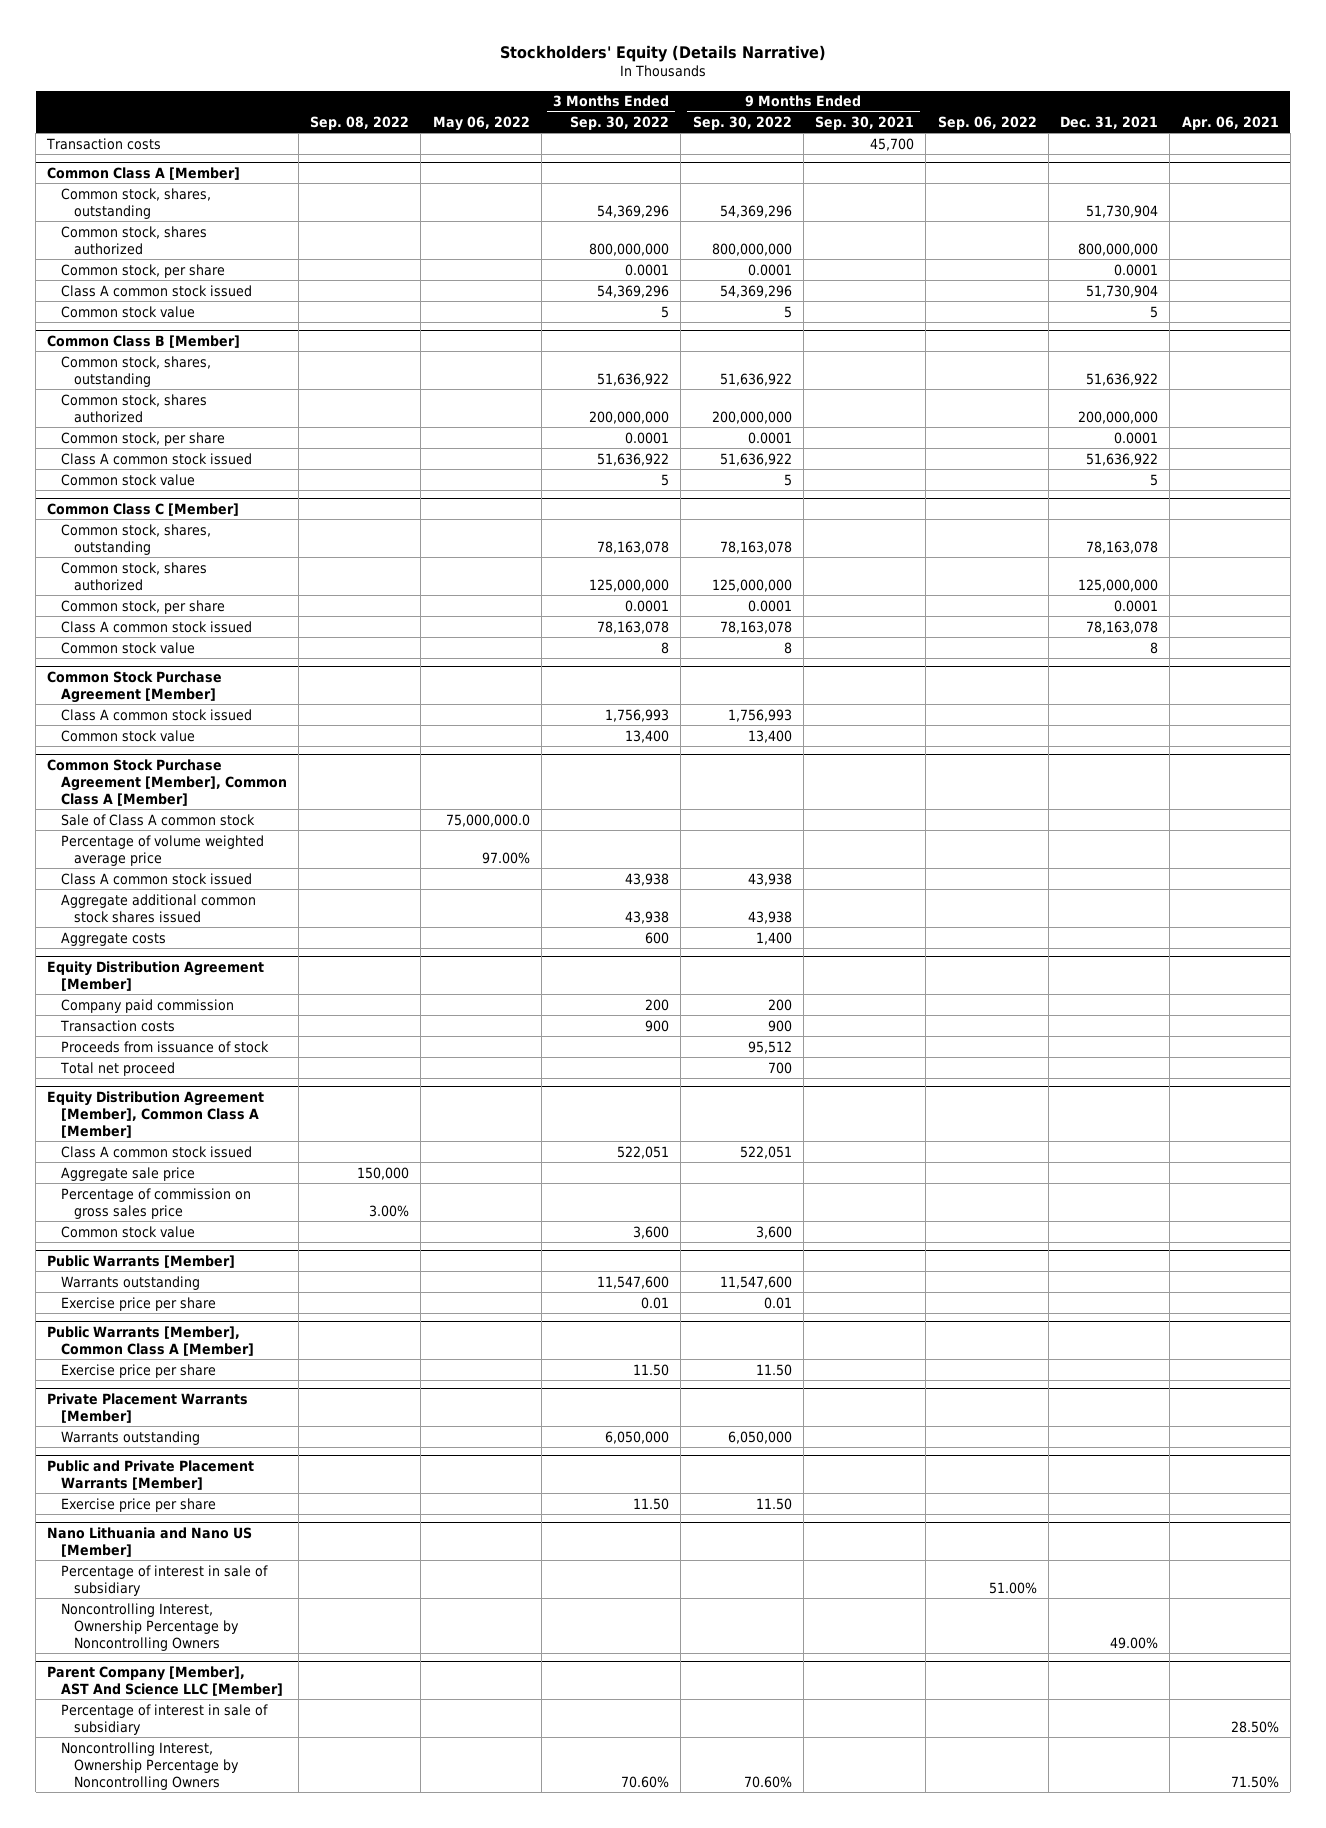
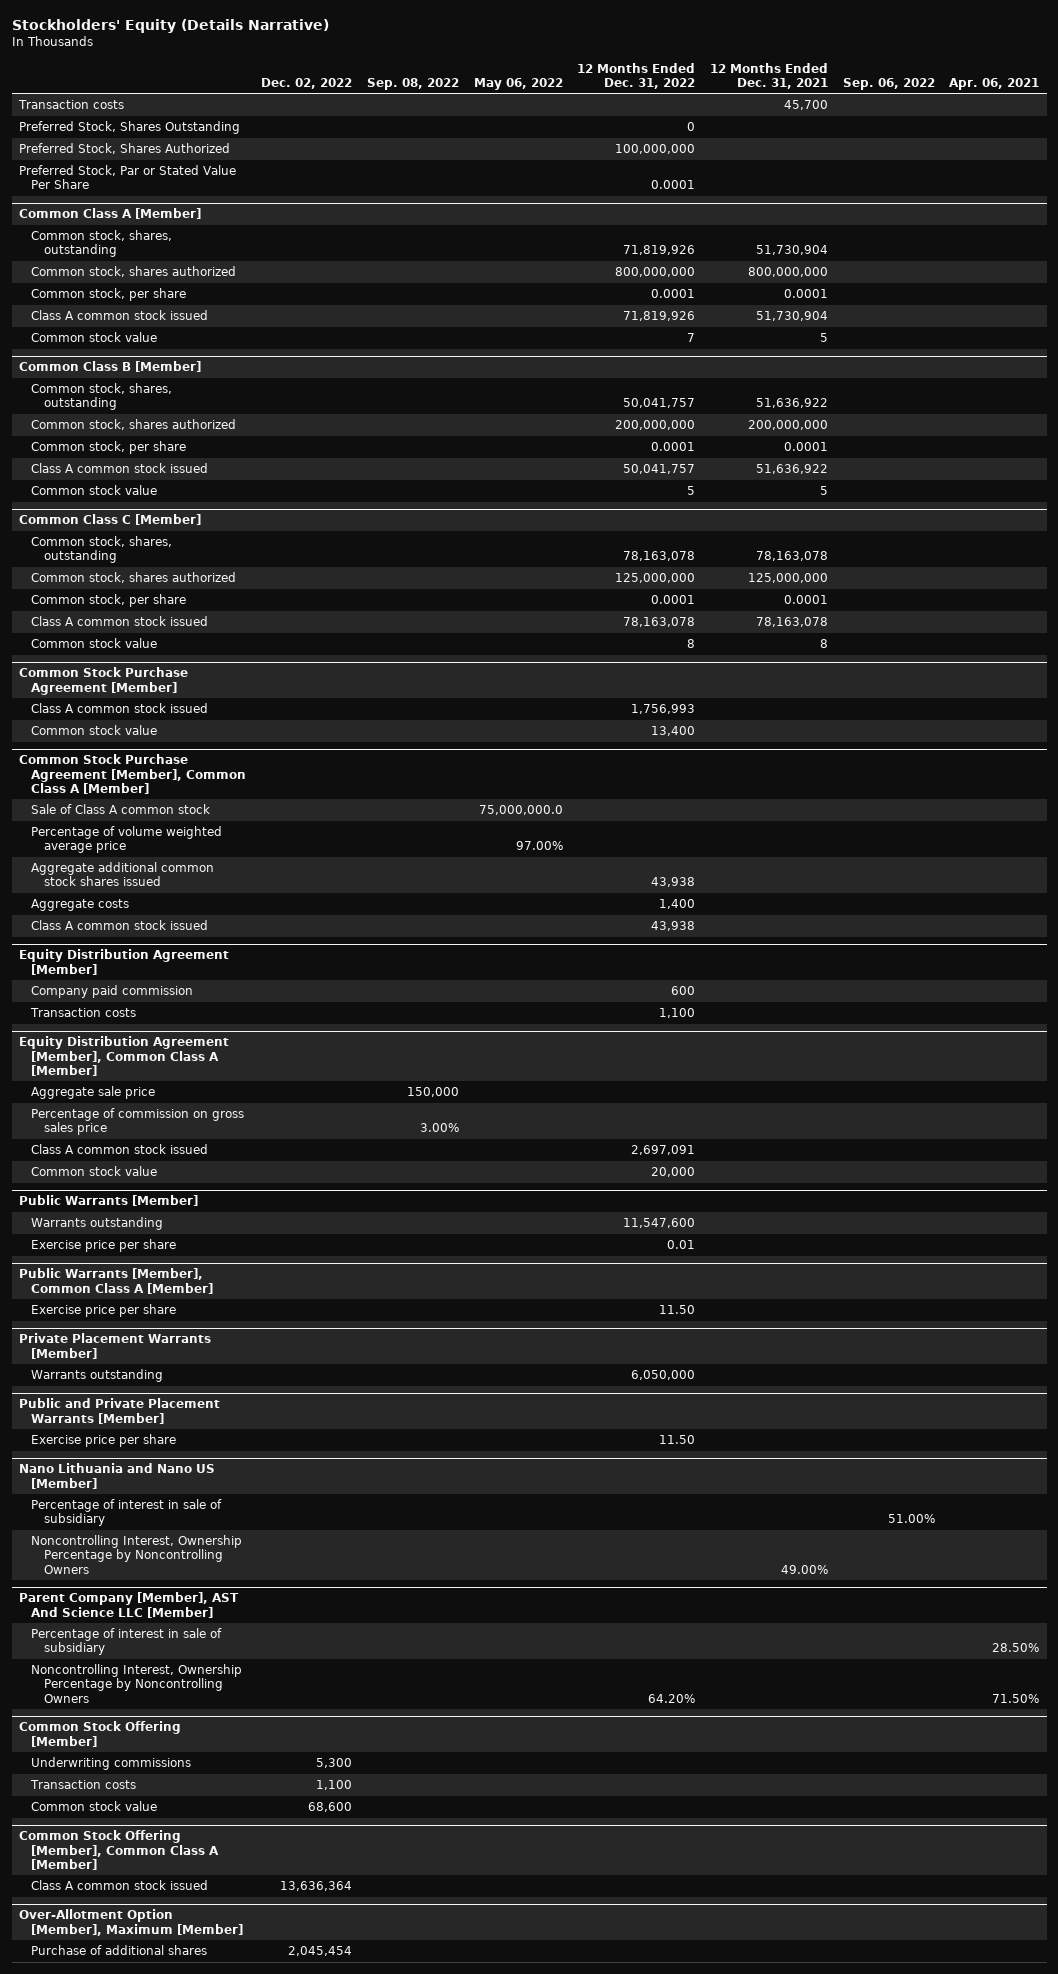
- | Sep. 08, 2022 | May 06, 2022 | 3 Months Ended Sep. 30, 2022 | 9 Months Ended Sep. 30, 2022 | 9 Months Ended Sep. 30, 2021 | Sep. 06, 2022 | Dec. 31, 2021 | Apr. 06, 2021
+ | Dec. 02, 2022 | Sep. 08, 2022 | May 06, 2022 | 12 Months Ended Dec. 31, 2022 | 12 Months Ended Dec. 31, 2021 | Sep. 06, 2022 | Apr. 06, 2021
+ Preferred Stock, Shares Outstanding | | | | 0 | | |
+ Preferred Stock, Shares Authorized | | | | 100,000,000 | | |
+ Preferred Stock, Par or Stated Value Per Share | | | | 0.0001 | | |
@ Common Stock Purchase Agreement [Member], Common Class A [Member]
moved down: Class A common stock issued | | | | 43,938 | | |
@ Equity Distribution Agreement [Member]
- Proceeds from issuance of stock | | | | 95,512 | | | |
- Total net proceed | | | | 700 | | | |
@ Equity Distribution Agreement [Member], Common Class A [Member]
moved down: Class A common stock issued | | | | 2,697,091 | | |
+ Common Stock Offering [Member]
+ Underwriting commissions | 5,300 | | | | | |
+ Transaction costs | 1,100 | | | | | |
+ Common stock value | 68,600 | | | | | |
+ Common Stock Offering [Member], Common Class A [Member]
+ Class A common stock issued | 13,636,364 | | | | | |
+ Over-Allotment Option [Member], Maximum [Member]
+ Purchase of additional shares | 2,045,454 | | | | | |

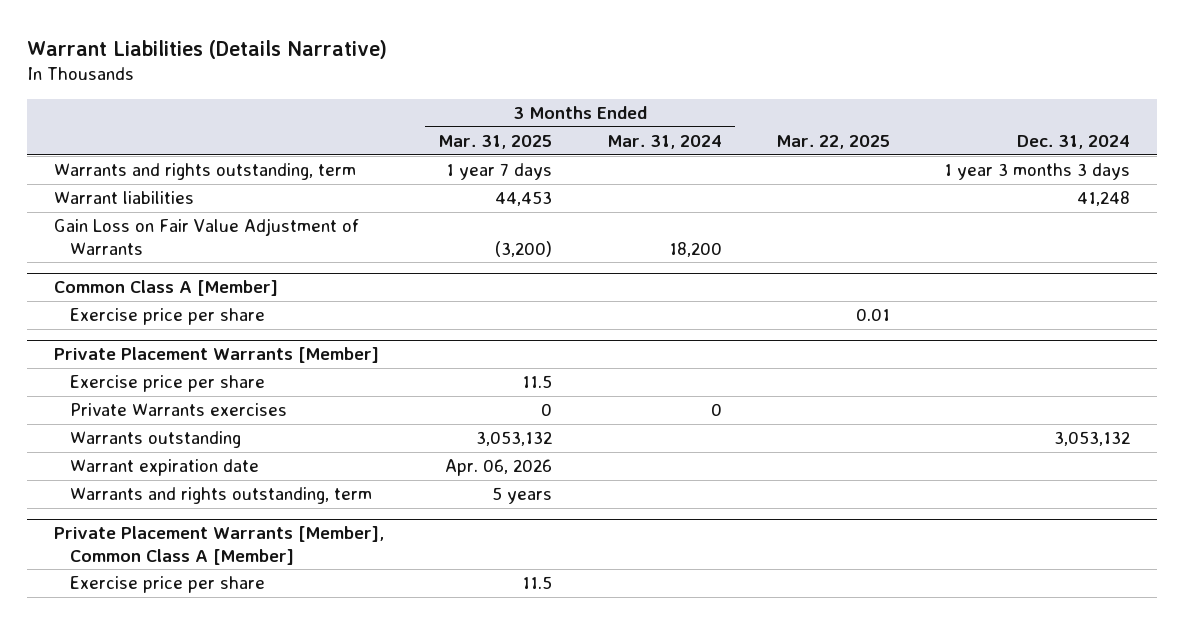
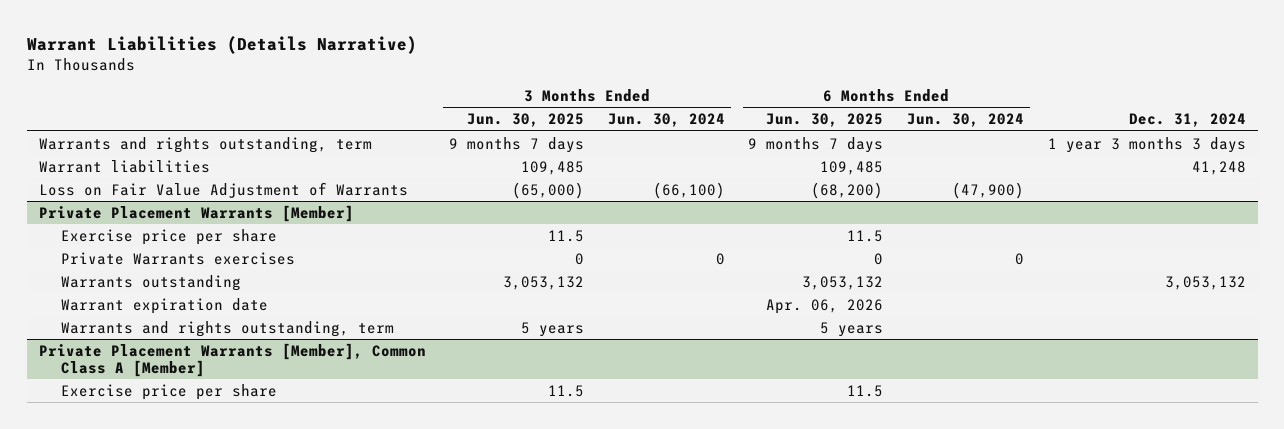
- | 3 Months Ended Mar. 31, 2025 | 3 Months Ended Mar. 31, 2024 | Mar. 22, 2025 | Dec. 31, 2024
+ | 3 Months Ended Jun. 30, 2025 | 3 Months Ended Jun. 30, 2024 | 6 Months Ended Jun. 30, 2025 | 6 Months Ended Jun. 30, 2024 | Dec. 31, 2024
- Gain Loss on Fair Value Adjustment of Warrants | (3,200) | 18,200 | |
- Common Class A [Member]
- Exercise price per share | | | 0.01 |
+ Loss on Fair Value Adjustment of Warrants | (65,000) | (66,100) | (68,200) | (47,900) |

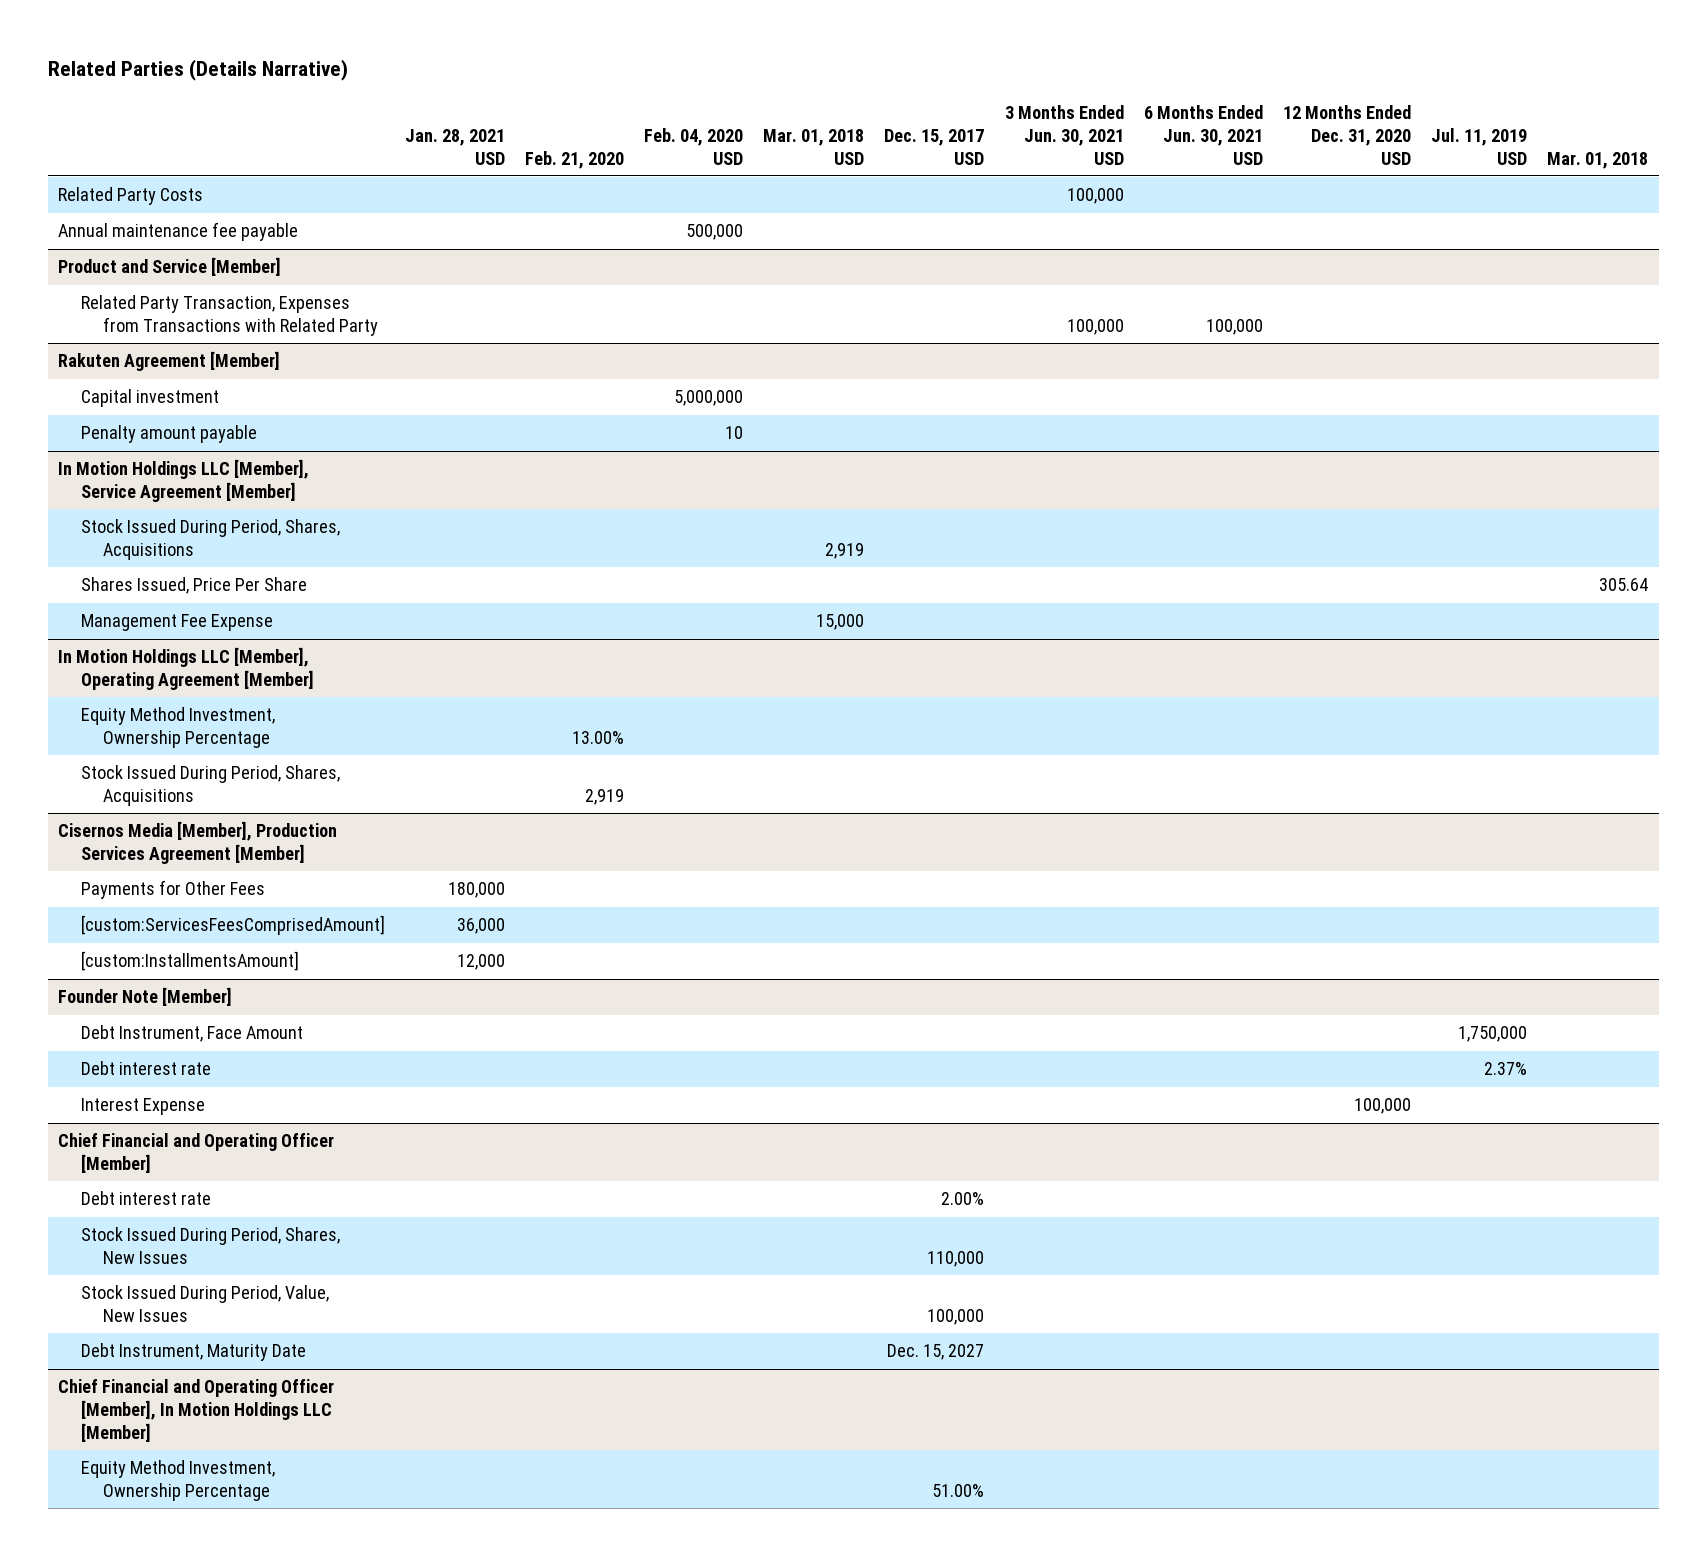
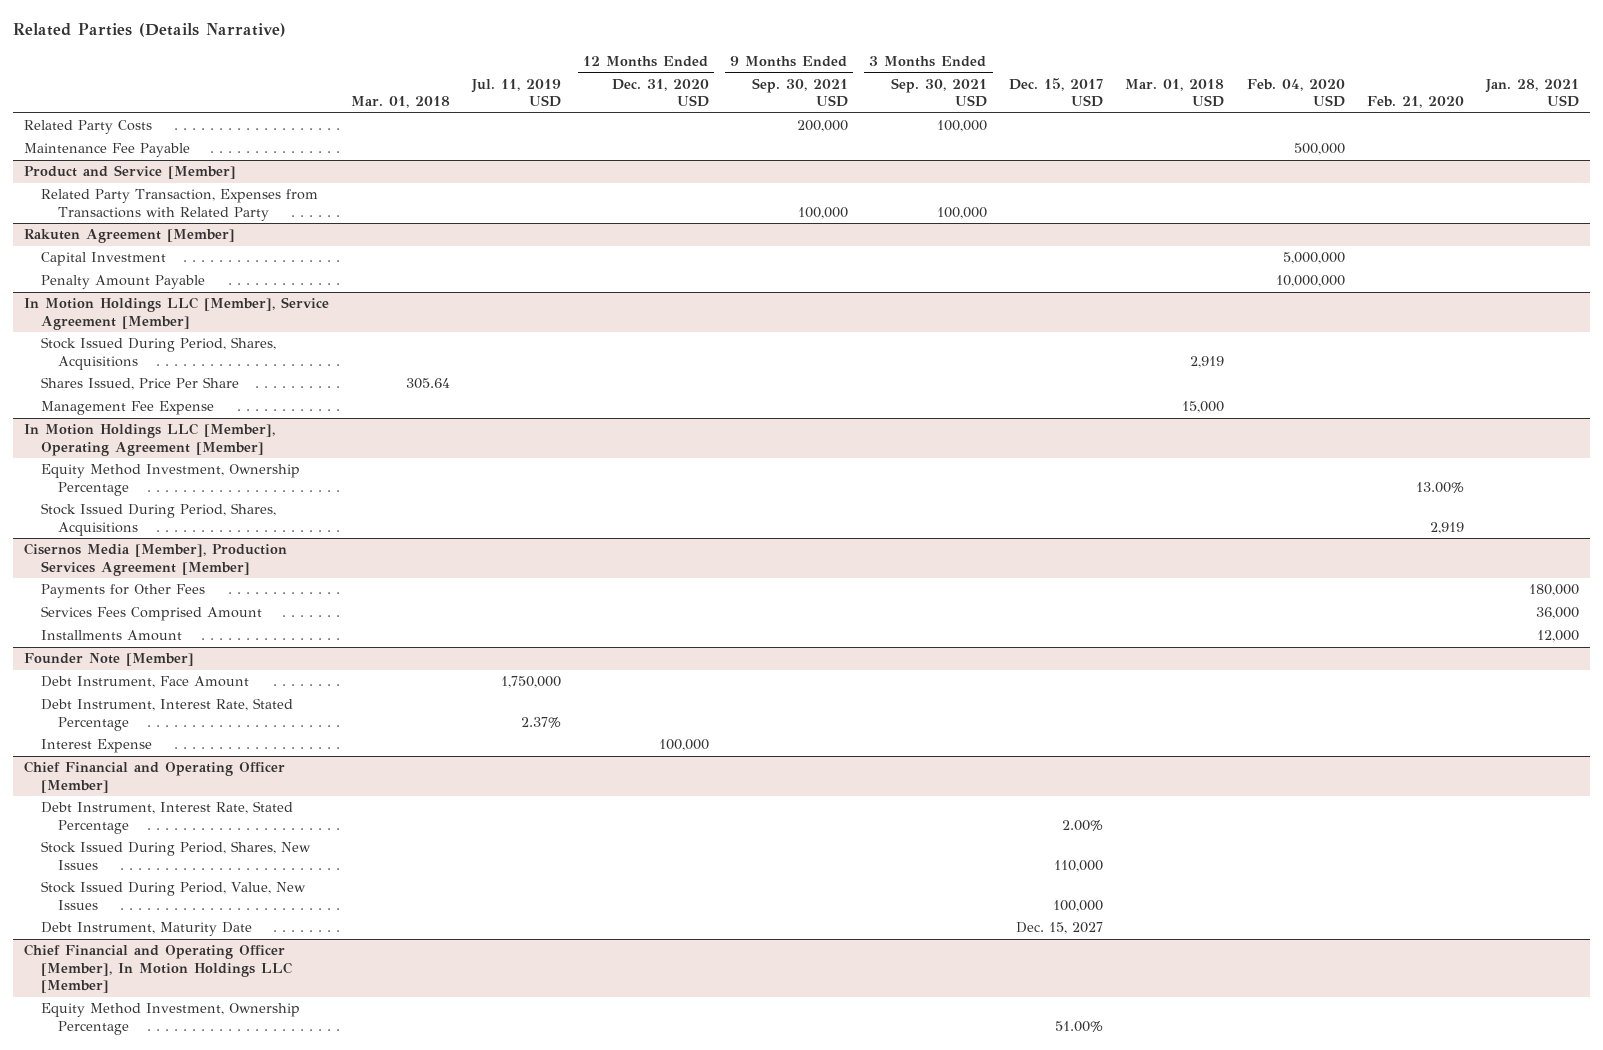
- | Jan. 28, 2021 USD | Feb. 21, 2020 | Feb. 04, 2020 USD | Mar. 01, 2018 USD | Dec. 15, 2017 USD | 3 Months Ended Jun. 30, 2021 USD | 6 Months Ended Jun. 30, 2021 USD | 12 Months Ended Dec. 31, 2020 USD | Jul. 11, 2019 USD | Mar. 01, 2018
+ | Mar. 01, 2018 | Jul. 11, 2019 USD | 12 Months Ended Dec. 31, 2020 USD | 9 Months Ended Sep. 30, 2021 USD | 3 Months Ended Sep. 30, 2021 USD | Dec. 15, 2017 USD | Mar. 01, 2018 USD | Feb. 04, 2020 USD | Feb. 21, 2020 | Jan. 28, 2021 USD
- Annual maintenance fee payable | | | 500,000 | | | | | | |
+ Maintenance Fee Payable | | | | | | | | 500,000 | |
@ Rakuten Agreement [Member]
- Capital investment | | | 5,000,000 | | | | | | |
- Penalty amount payable | | | 10 | | | | | | |
+ Capital Investment | | | | | | | | 5,000,000 | |
+ Penalty Amount Payable | | | | | | | | 10,000,000 | |
@ Cisernos Media [Member], Production Services Agreement [Member]
- [custom:ServicesFeesComprisedAmount] | 36,000 | | | | | | | | |
- [custom:InstallmentsAmount] | 12,000 | | | | | | | | |
+ Services Fees Comprised Amount | | | | | | | | | | 36,000
+ Installments Amount | | | | | | | | | | 12,000
@ Founder Note [Member]
- Debt interest rate | | | | | | | | | 2.37% |
+ Debt Instrument, Interest Rate, Stated Percentage | | 2.37% | | | | | | | |
@ Chief Financial and Operating Officer [Member]
- Debt interest rate | | | | | 2.00% | | | | |
+ Debt Instrument, Interest Rate, Stated Percentage | | | | | | 2.00% | | | |

